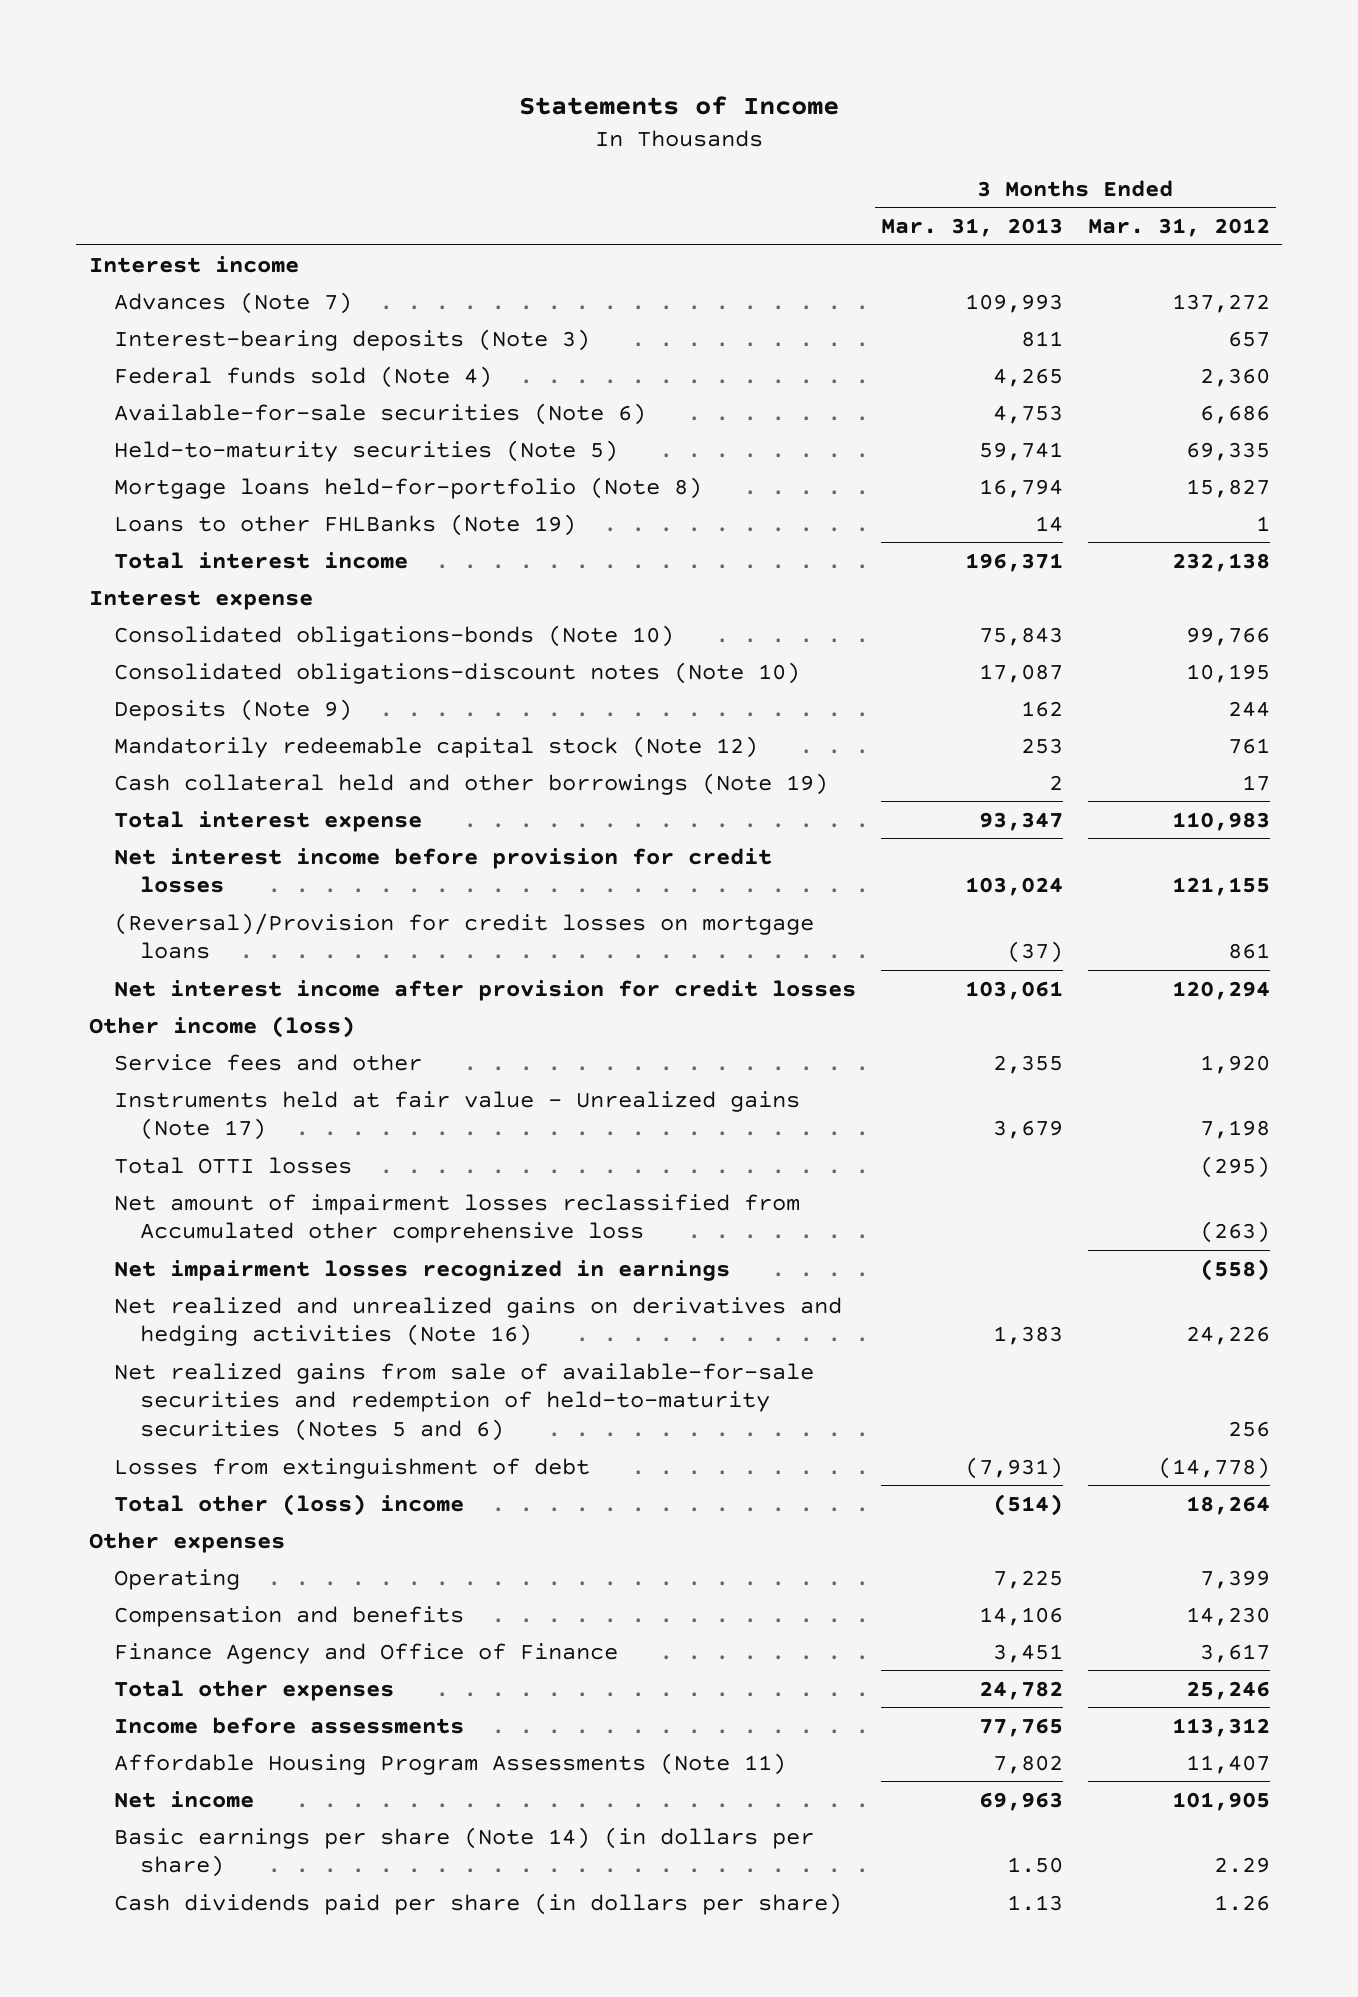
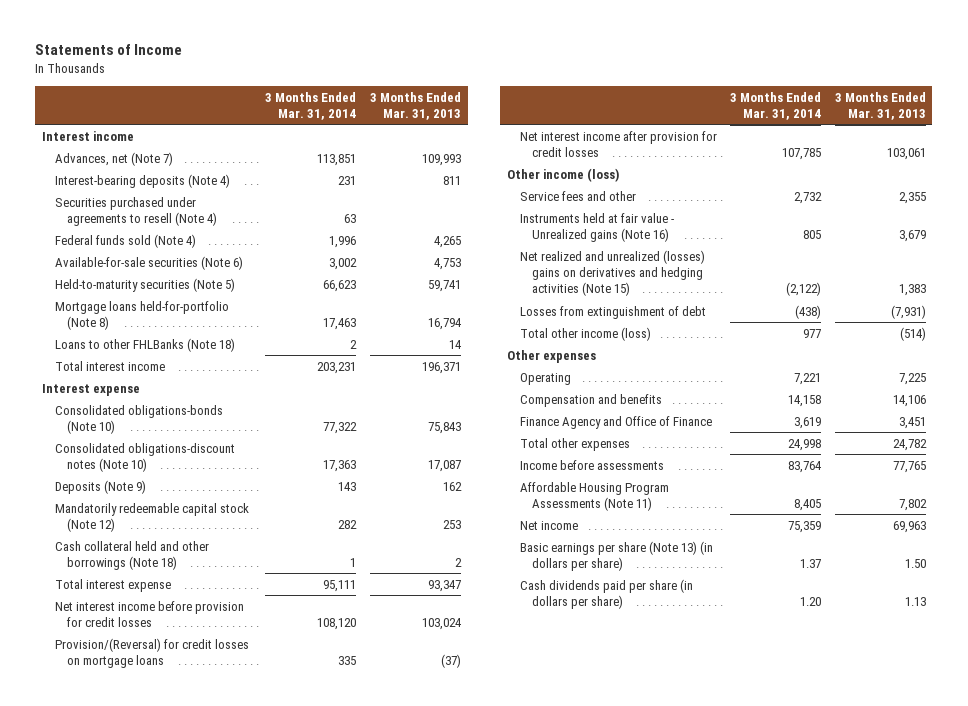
- | 3 Months Ended Mar. 31, 2013 | 3 Months Ended Mar. 31, 2012
+ | 3 Months Ended Mar. 31, 2014 | 3 Months Ended Mar. 31, 2013
- Advances (Note 7) | 109,993 | 137,272
- Interest-bearing deposits (Note 3) | 811 | 657
+ Advances, net (Note 7) | 113,851 | 109,993
+ Interest-bearing deposits (Note 4) | 231 | 811
+ Securities purchased under agreements to resell (Note 4) | 63 |
- Loans to other FHLBanks (Note 19) | 14 | 1
+ Loans to other FHLBanks (Note 18) | 2 | 14
- Cash collateral held and other borrowings (Note 19) | 2 | 17
+ Cash collateral held and other borrowings (Note 18) | 1 | 2
- (Reversal)/Provision for credit losses on mortgage loans | (37) | 861
+ Provision/(Reversal) for credit losses on mortgage loans | 335 | (37)
- Instruments held at fair value - Unrealized gains (Note 17) | 3,679 | 7,198
- Total OTTI losses | | (295)
- Net amount of impairment losses reclassified from Accumulated other comprehensive loss | | (263)
- Net impairment losses recognized in earnings | | (558)
- Net realized and unrealized gains on derivatives and hedging activities (Note 16) | 1,383 | 24,226
- Net realized gains from sale of available-for-sale securities and redemption of held-to-maturity securities (Notes 5 and 6) | | 256
+ Instruments held at fair value - Unrealized gains (Note 16) | 805 | 3,679
+ Net realized and unrealized (losses) gains on derivatives and hedging activities (Note 15) | (2,122) | 1,383
- Total other (loss) income | (514) | 18,264
+ Total other income (loss) | 977 | (514)
- Basic earnings per share (Note 14) (in dollars per share) | 1.50 | 2.29
+ Basic earnings per share (Note 13) (in dollars per share) | 1.37 | 1.50

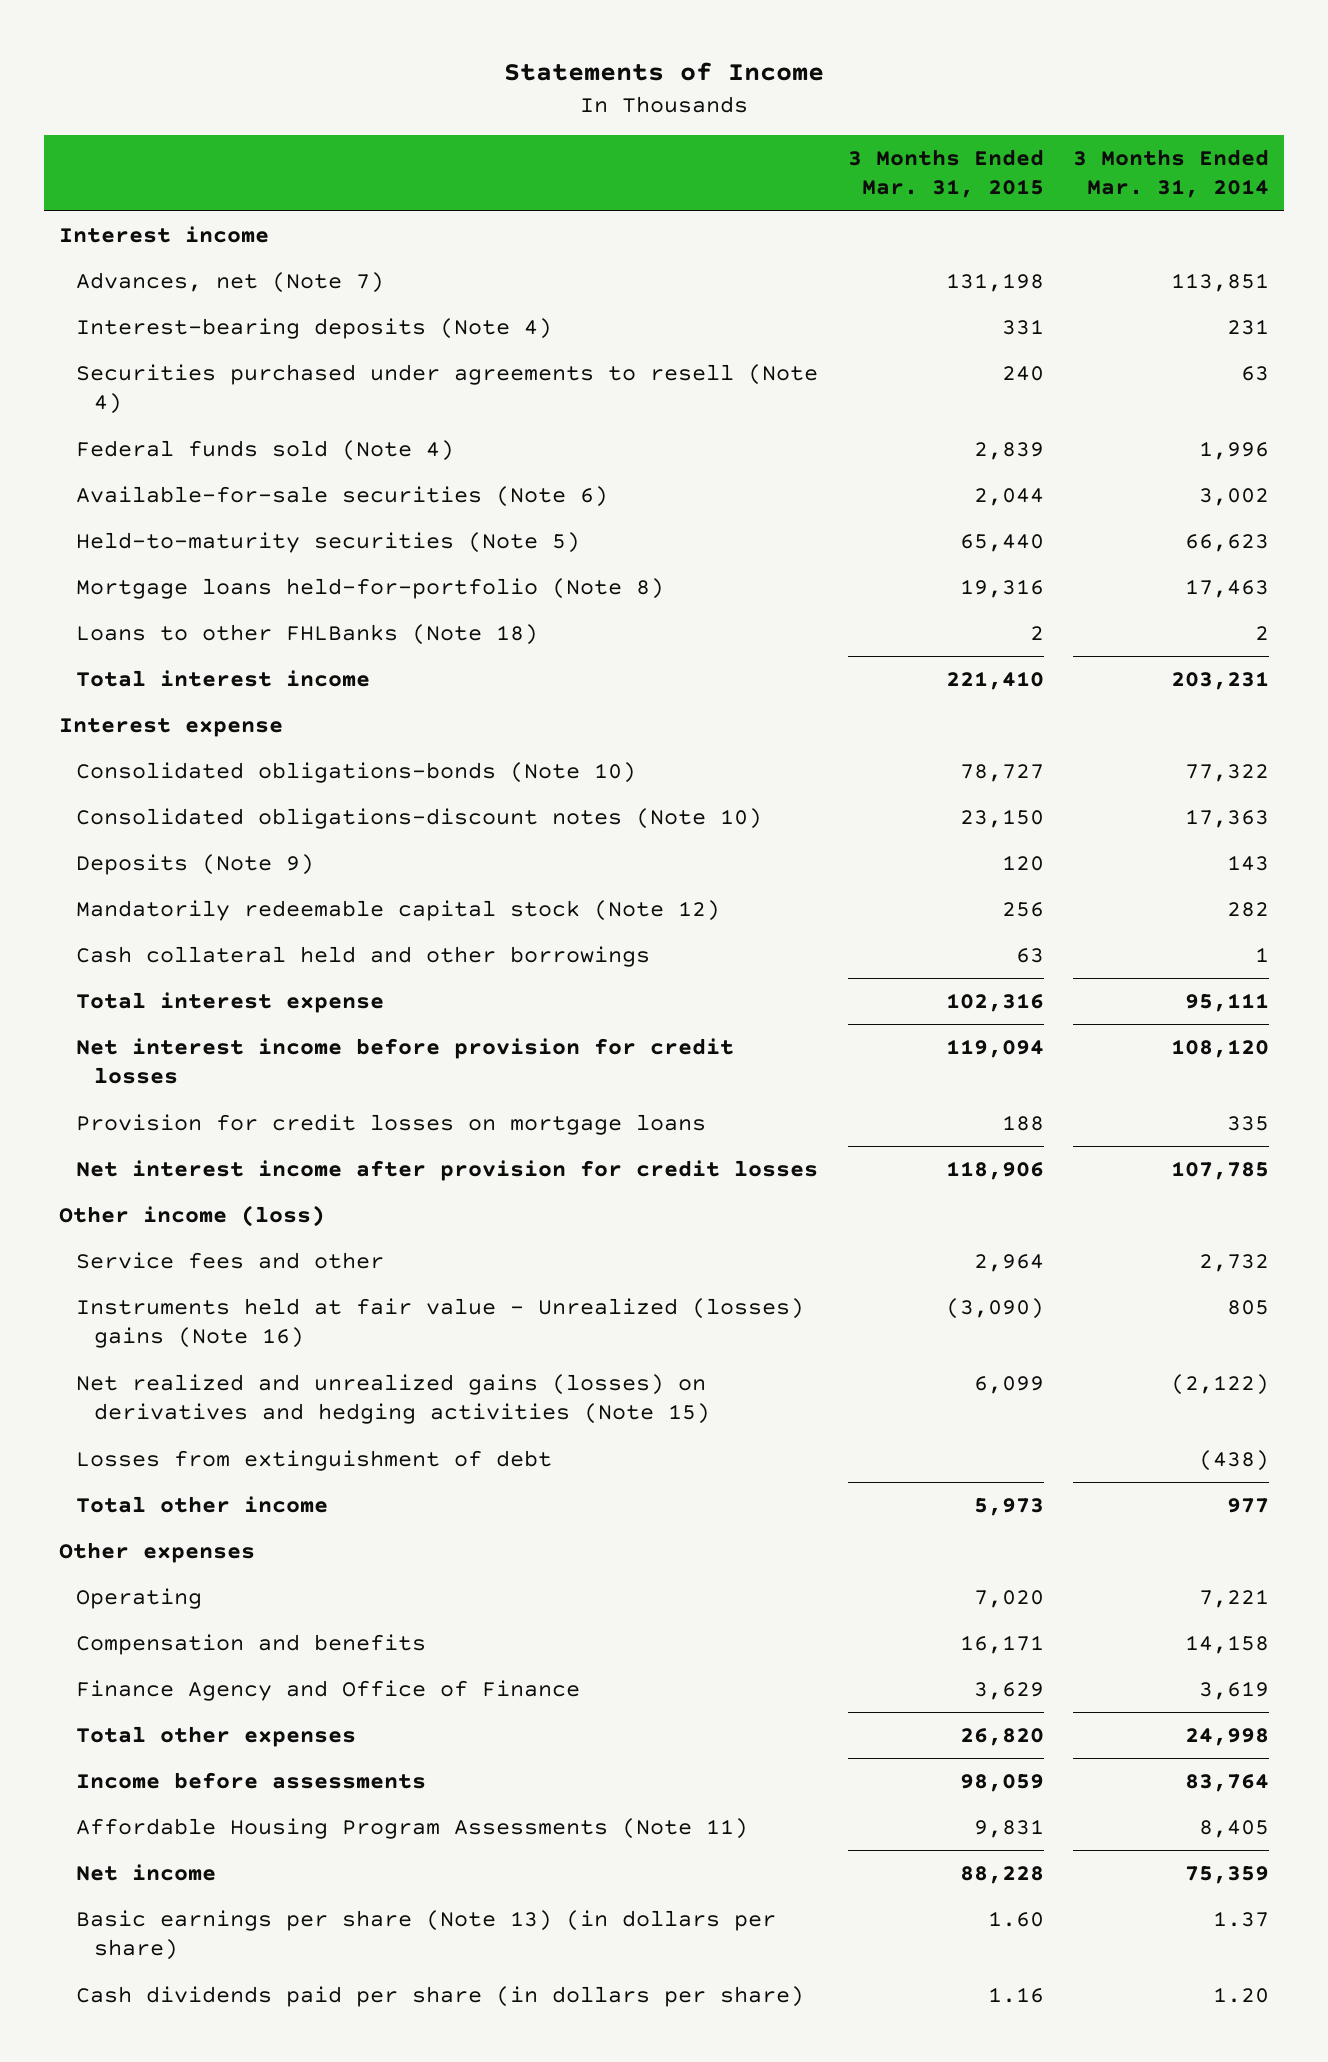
- | 3 Months Ended Mar. 31, 2014 | 3 Months Ended Mar. 31, 2013
+ | 3 Months Ended Mar. 31, 2015 | 3 Months Ended Mar. 31, 2014
- Cash collateral held and other borrowings (Note 18) | 1 | 2
+ Cash collateral held and other borrowings | 63 | 1
- Provision/(Reversal) for credit losses on mortgage loans | 335 | (37)
+ Provision for credit losses on mortgage loans | 188 | 335
- Instruments held at fair value - Unrealized gains (Note 16) | 805 | 3,679
- Net realized and unrealized (losses) gains on derivatives and hedging activities (Note 15) | (2,122) | 1,383
+ Instruments held at fair value - Unrealized (losses) gains (Note 16) | (3,090) | 805
+ Net realized and unrealized gains (losses) on derivatives and hedging activities (Note 15) | 6,099 | (2,122)
- Total other income (loss) | 977 | (514)
+ Total other income | 5,973 | 977

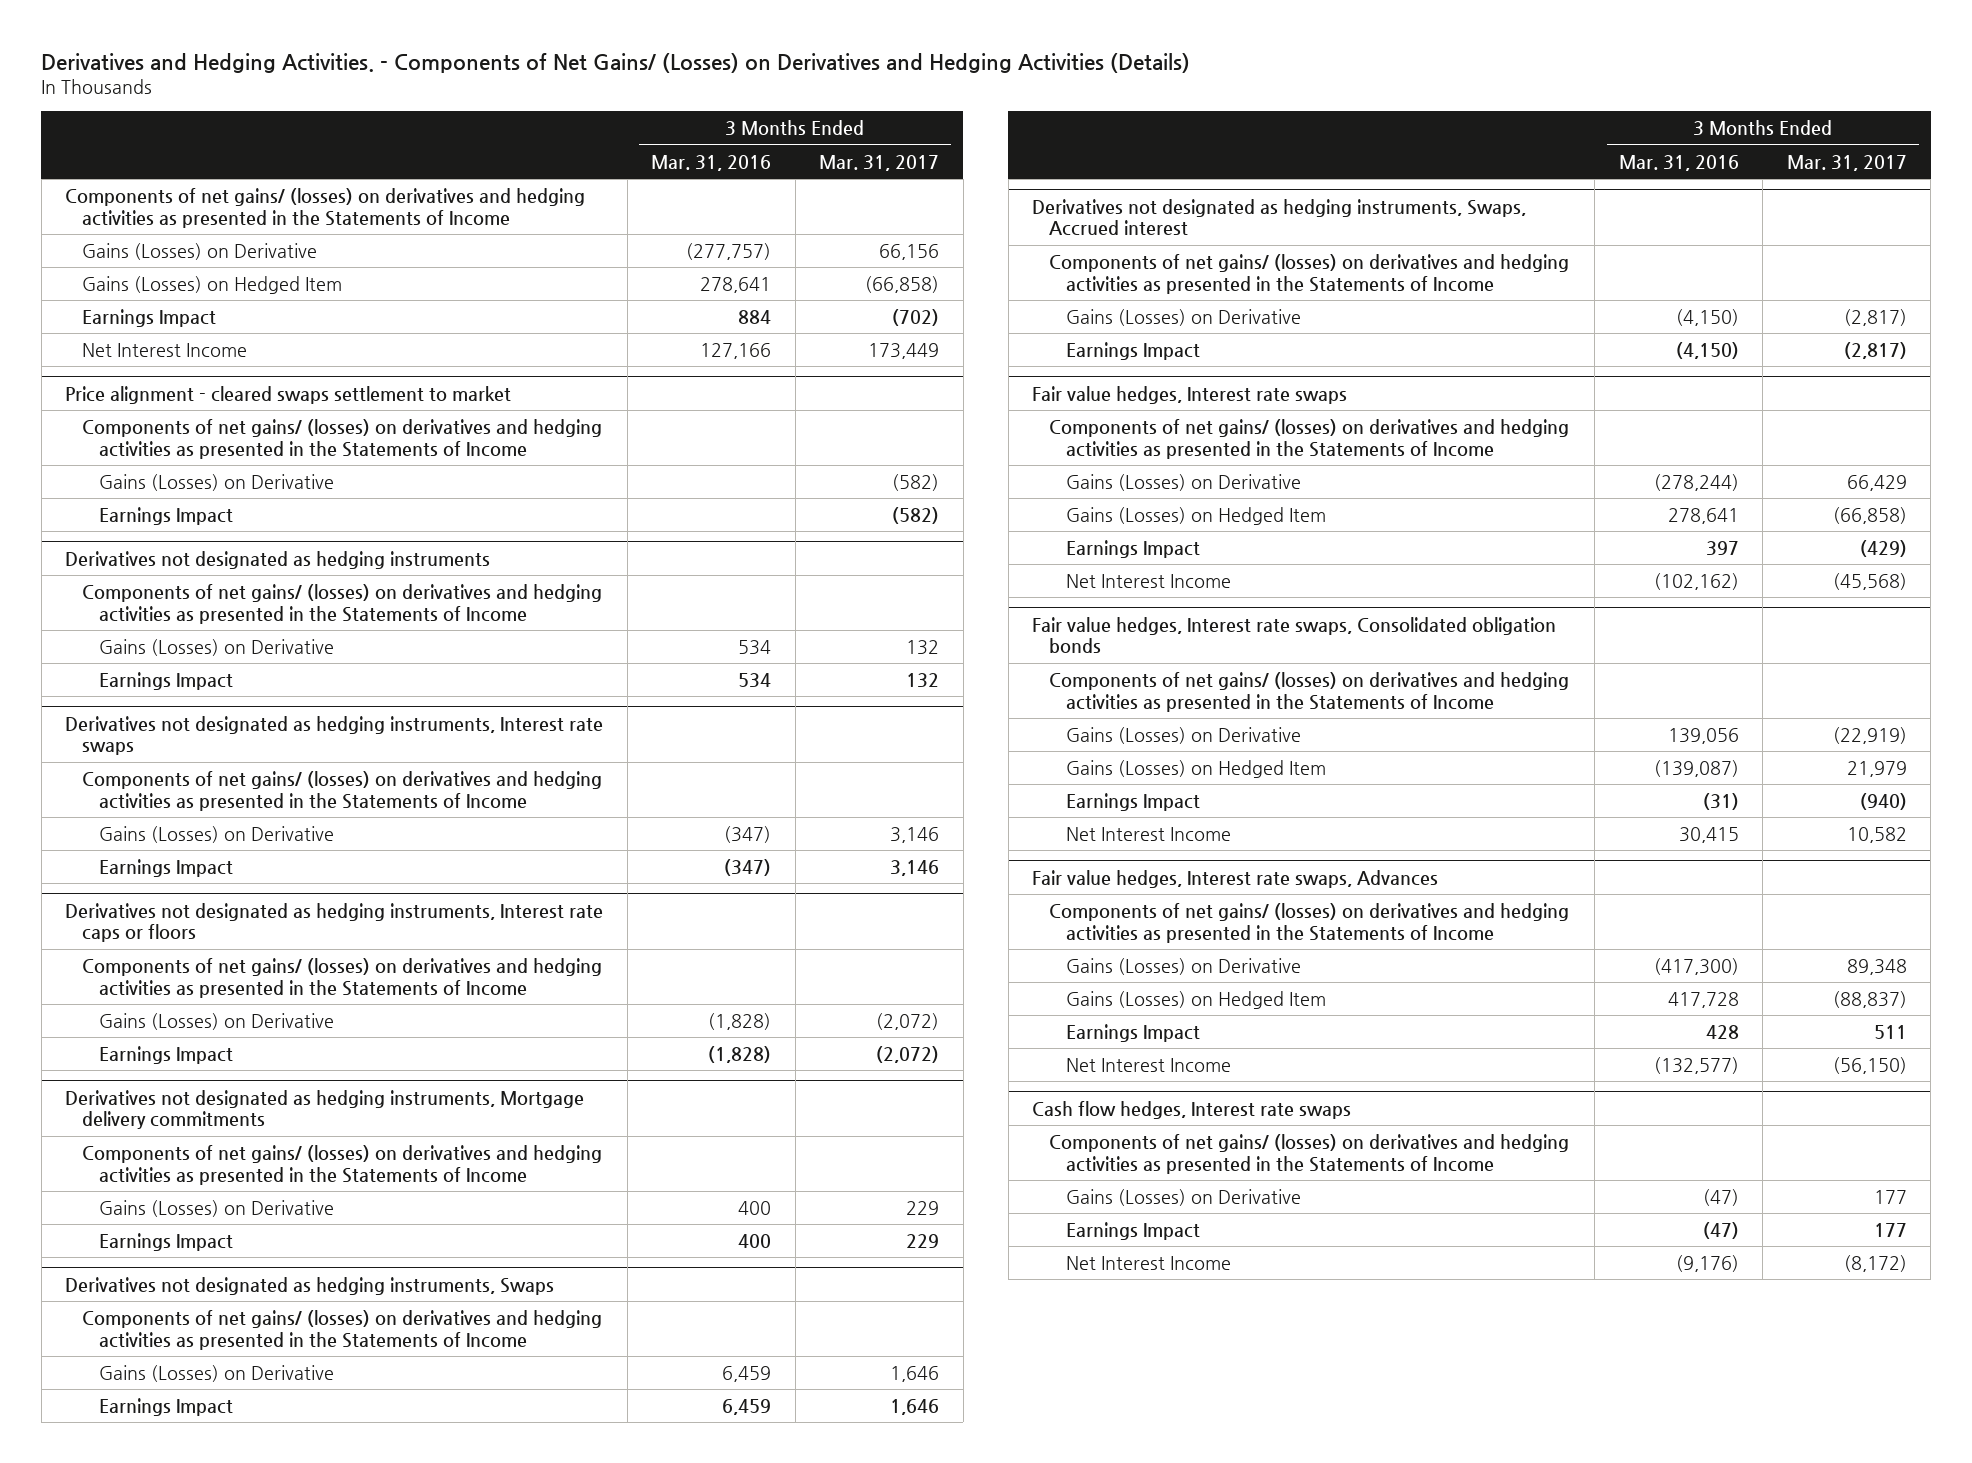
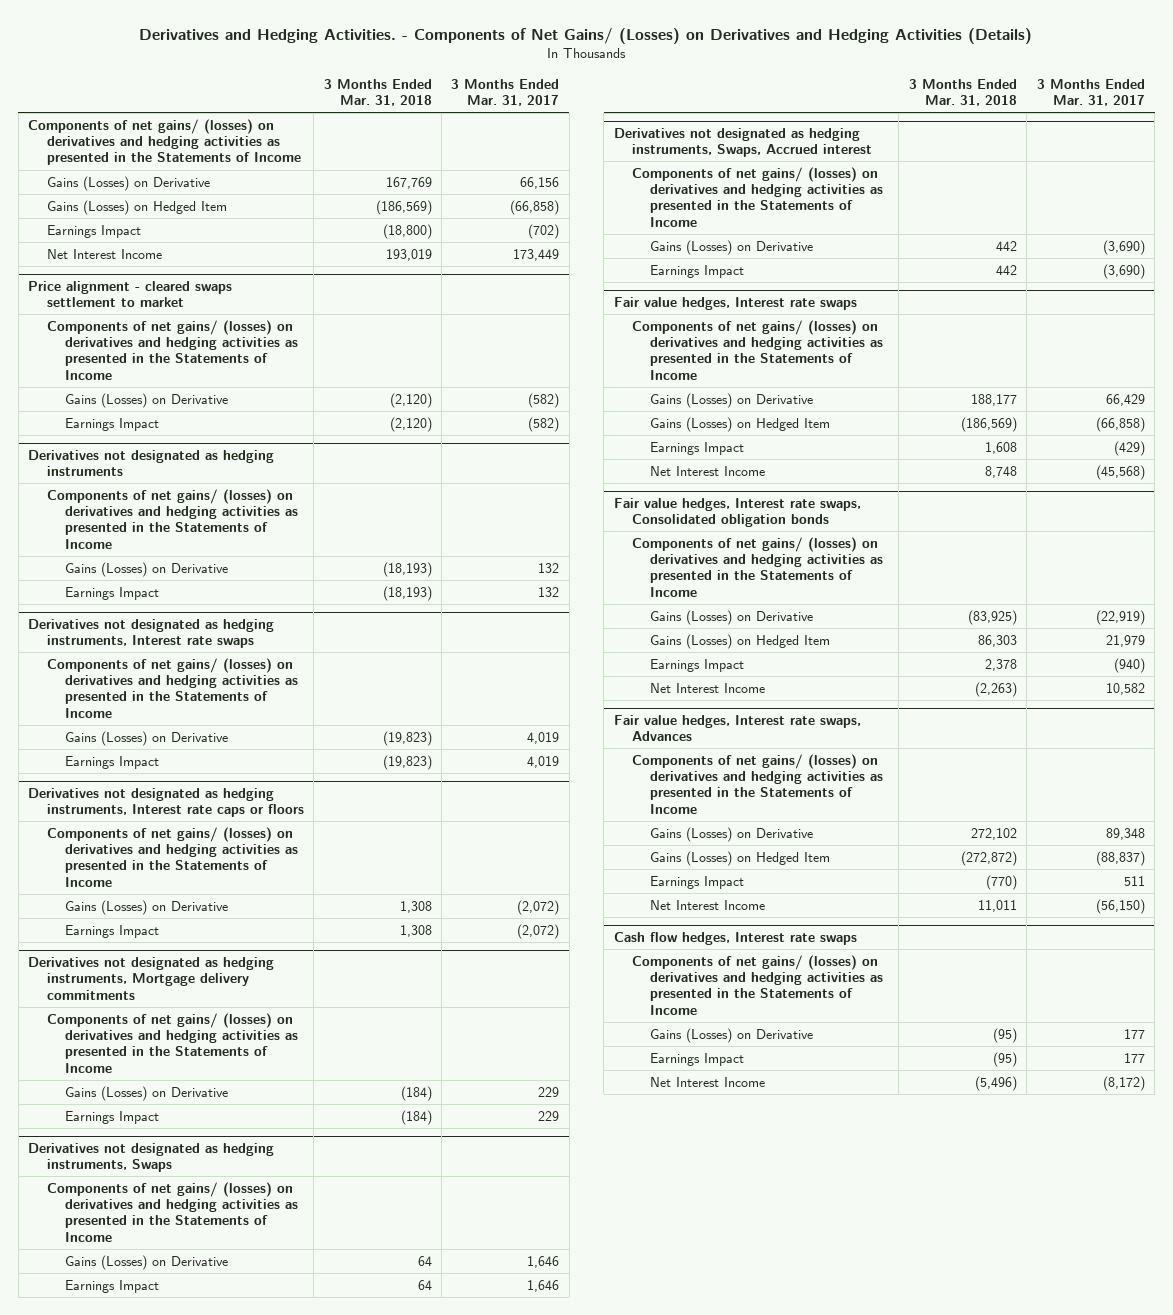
- | 3 Months Ended Mar. 31, 2016 | 3 Months Ended Mar. 31, 2017
+ | 3 Months Ended Mar. 31, 2018 | 3 Months Ended Mar. 31, 2017
@ Derivatives not designated as hedging instruments, Interest rate swaps
- Gains (Losses) on Derivative | (347) | 3,146
- Earnings Impact | (347) | 3,146
+ Gains (Losses) on Derivative | (19,823) | 4,019
+ Earnings Impact | (19,823) | 4,019
@ Derivatives not designated as hedging instruments, Swaps, Accrued interest
- Gains (Losses) on Derivative | (4,150) | (2,817)
- Earnings Impact | (4,150) | (2,817)
+ Gains (Losses) on Derivative | 442 | (3,690)
+ Earnings Impact | 442 | (3,690)

